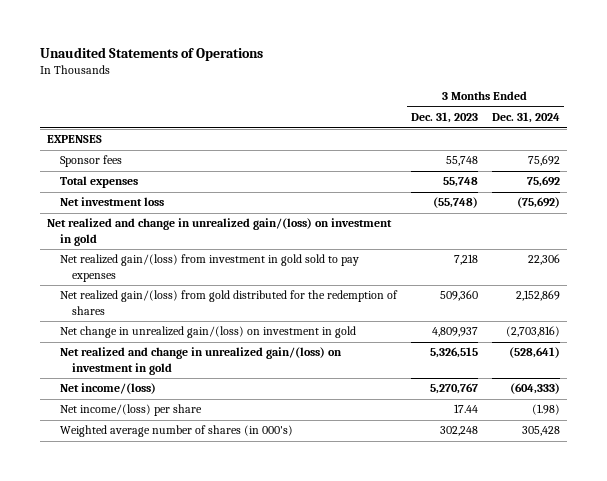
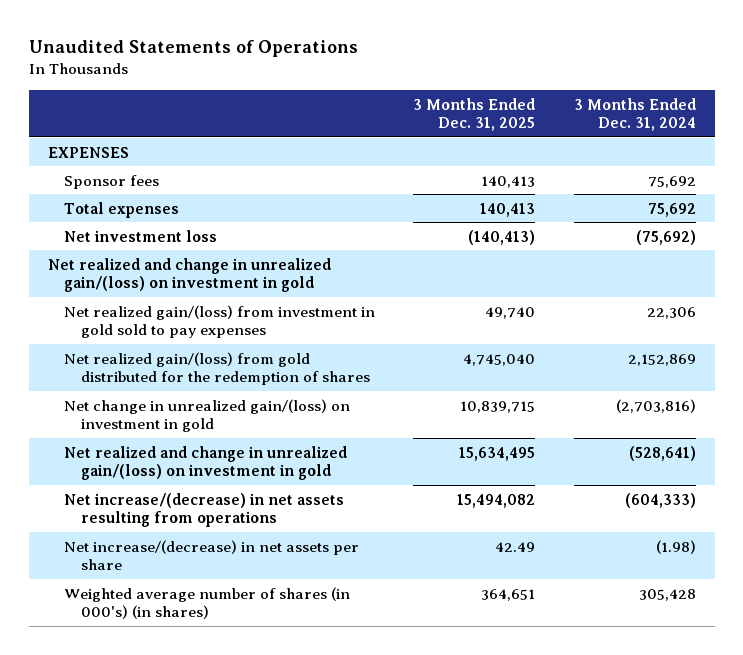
- | 3 Months Ended Dec. 31, 2023 | 3 Months Ended Dec. 31, 2024
+ | 3 Months Ended Dec. 31, 2025 | 3 Months Ended Dec. 31, 2024
- Net income/(loss) | 5,270,767 | (604,333)
- Net income/(loss) per share | 17.44 | (1.98)
- Weighted average number of shares (in 000's) | 302,248 | 305,428
+ Net increase/(decrease) in net assets resulting from operations | 15,494,082 | (604,333)
+ Net increase/(decrease) in net assets per share | 42.49 | (1.98)
+ Weighted average number of shares (in 000's) (in shares) | 364,651 | 305,428

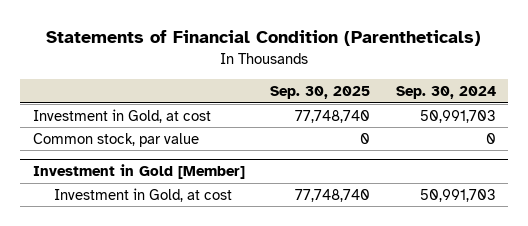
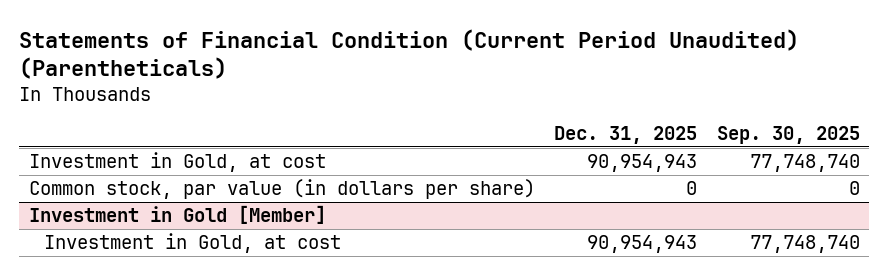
- Statements of Financial Condition (Parentheticals)
+ Statements of Financial Condition (Current Period Unaudited) (Parentheticals)
- | Sep. 30, 2025 | Sep. 30, 2024
+ | Dec. 31, 2025 | Sep. 30, 2025
- Common stock, par value | 0 | 0
+ Common stock, par value (in dollars per share) | 0 | 0

